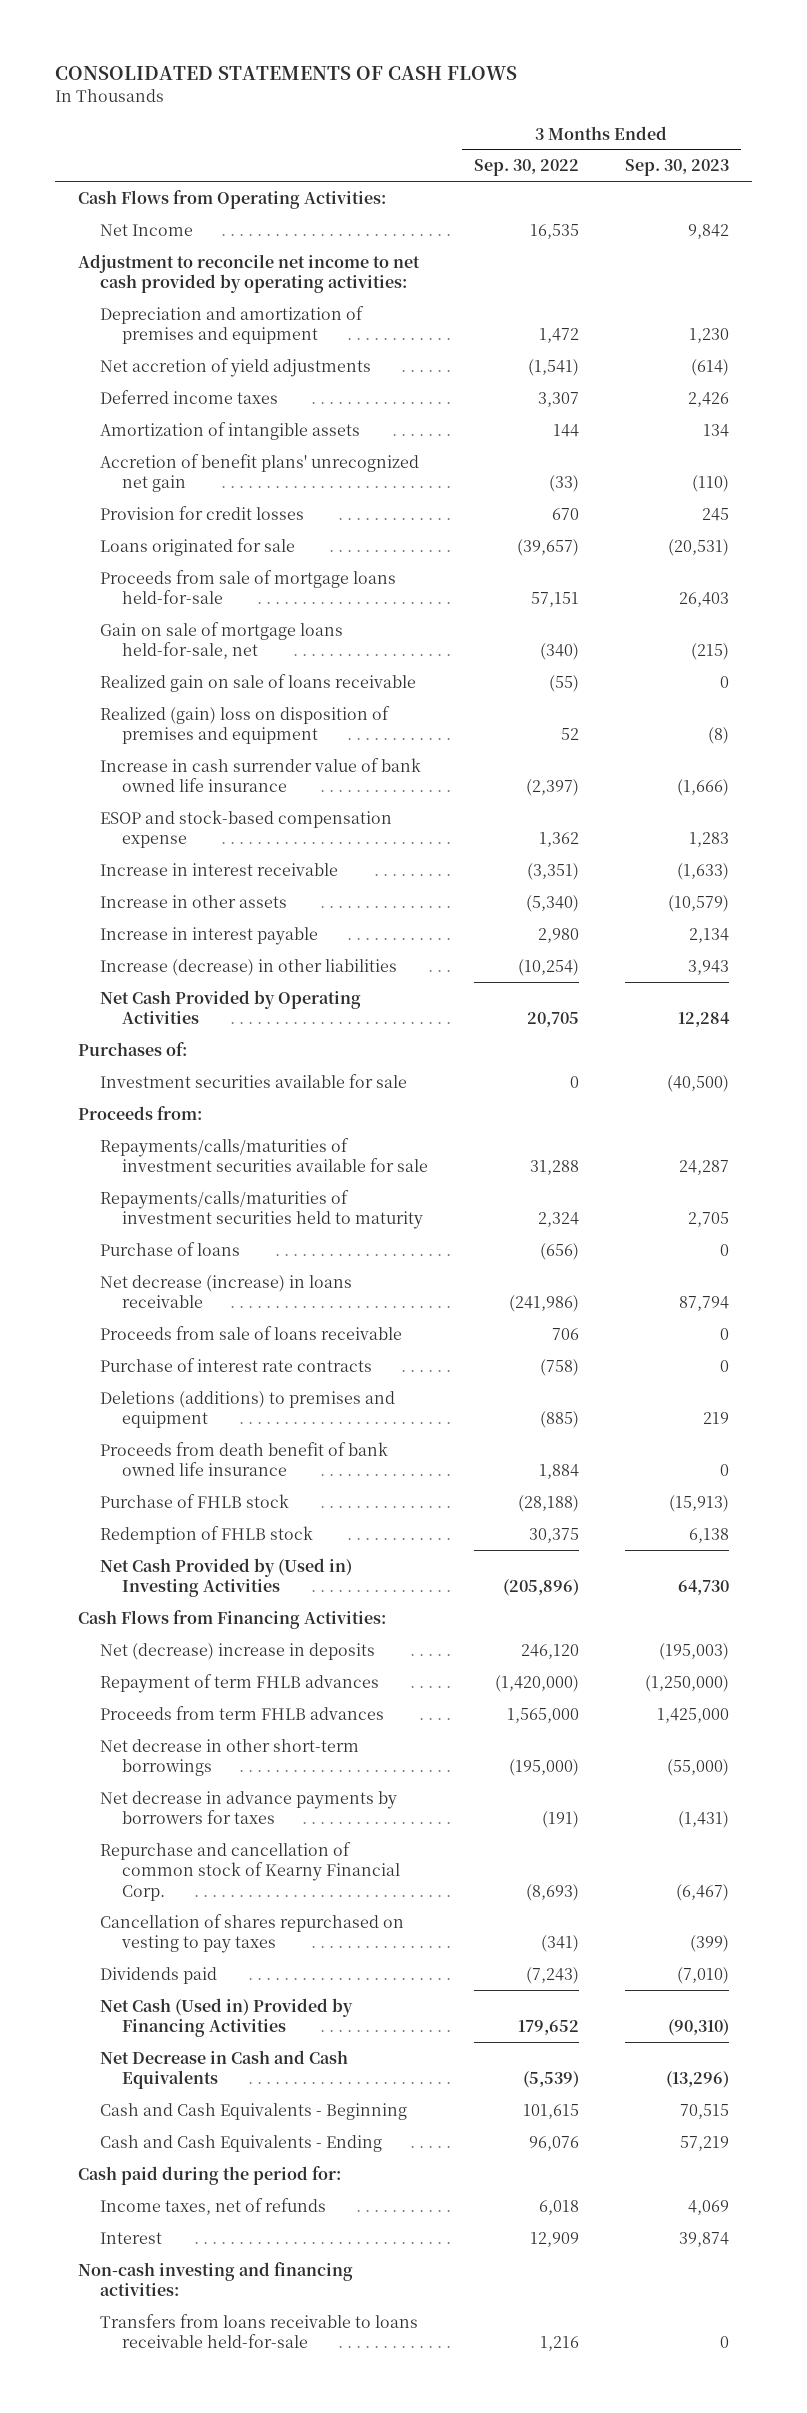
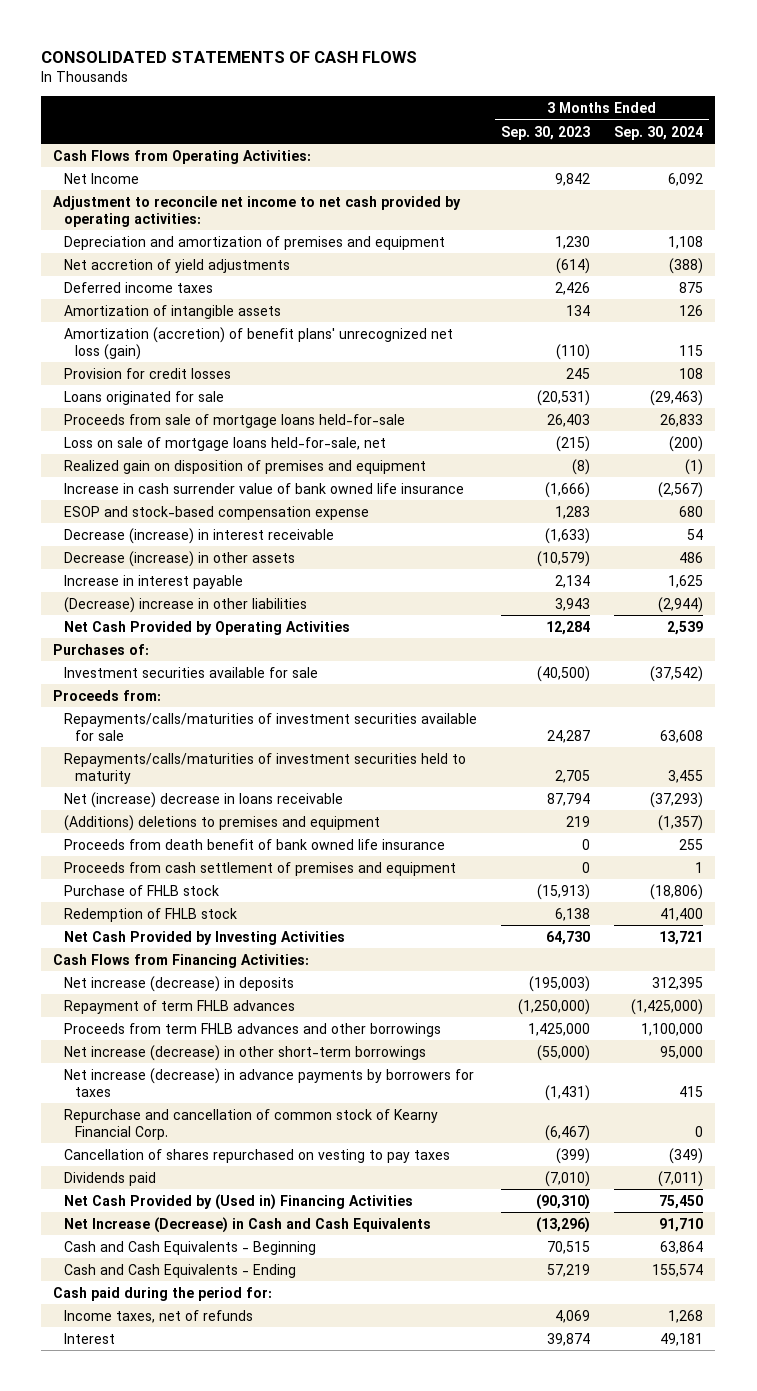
- | 3 Months Ended Sep. 30, 2022 | 3 Months Ended Sep. 30, 2023
+ | 3 Months Ended Sep. 30, 2023 | 3 Months Ended Sep. 30, 2024
- Accretion of benefit plans' unrecognized net gain | (33) | (110)
+ Amortization (accretion) of benefit plans' unrecognized net loss (gain) | (110) | 115
- Gain on sale of mortgage loans held-for-sale, net | (340) | (215)
- Realized gain on sale of loans receivable | (55) | 0
- Realized (gain) loss on disposition of premises and equipment | 52 | (8)
+ Loss on sale of mortgage loans held-for-sale, net | (215) | (200)
+ Realized gain on disposition of premises and equipment | (8) | (1)
- Increase in interest receivable | (3,351) | (1,633)
- Increase in other assets | (5,340) | (10,579)
+ Decrease (increase) in interest receivable | (1,633) | 54
+ Decrease (increase) in other assets | (10,579) | 486
- Increase (decrease) in other liabilities | (10,254) | 3,943
+ (Decrease) increase in other liabilities | 3,943 | (2,944)
- Purchase of loans | (656) | 0
- Net decrease (increase) in loans receivable | (241,986) | 87,794
- Proceeds from sale of loans receivable | 706 | 0
- Purchase of interest rate contracts | (758) | 0
- Deletions (additions) to premises and equipment | (885) | 219
+ Net (increase) decrease in loans receivable | 87,794 | (37,293)
+ (Additions) deletions to premises and equipment | 219 | (1,357)
+ Proceeds from cash settlement of premises and equipment | 0 | 1
- Net Cash Provided by (Used in) Investing Activities | (205,896) | 64,730
+ Net Cash Provided by Investing Activities | 64,730 | 13,721
- Net (decrease) increase in deposits | 246,120 | (195,003)
+ Net increase (decrease) in deposits | (195,003) | 312,395
- Proceeds from term FHLB advances | 1,565,000 | 1,425,000
- Net decrease in other short-term borrowings | (195,000) | (55,000)
- Net decrease in advance payments by borrowers for taxes | (191) | (1,431)
+ Proceeds from term FHLB advances and other borrowings | 1,425,000 | 1,100,000
+ Net increase (decrease) in other short-term borrowings | (55,000) | 95,000
+ Net increase (decrease) in advance payments by borrowers for taxes | (1,431) | 415
- Net Cash (Used in) Provided by Financing Activities | 179,652 | (90,310)
- Net Decrease in Cash and Cash Equivalents | (5,539) | (13,296)
+ Net Cash Provided by (Used in) Financing Activities | (90,310) | 75,450
+ Net Increase (Decrease) in Cash and Cash Equivalents | (13,296) | 91,710
- Non-cash investing and financing activities:
- Transfers from loans receivable to loans receivable held-for-sale | 1,216 | 0

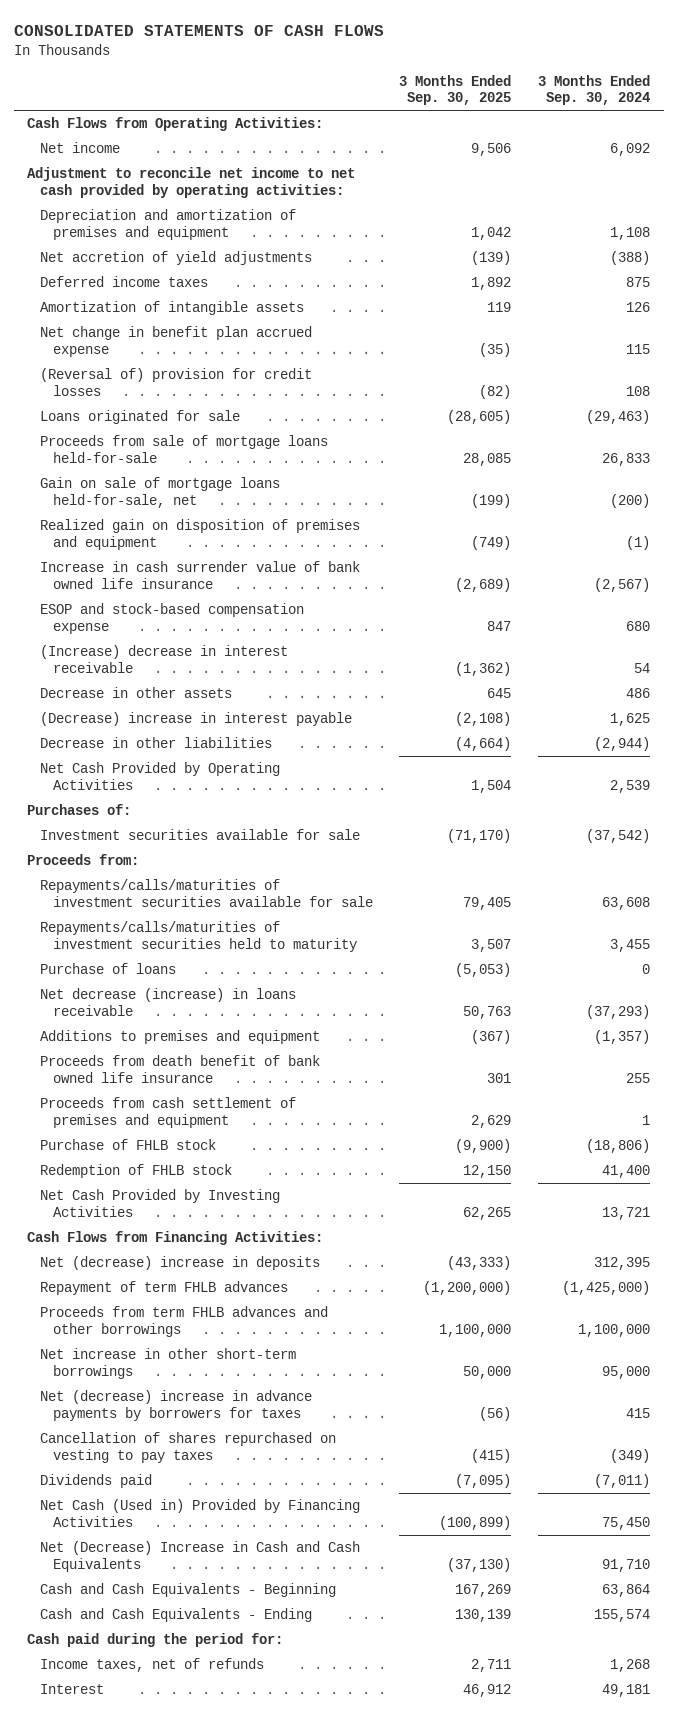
- | 3 Months Ended Sep. 30, 2023 | 3 Months Ended Sep. 30, 2024
+ | 3 Months Ended Sep. 30, 2025 | 3 Months Ended Sep. 30, 2024
- Net Income | 9,842 | 6,092
+ Net income | 9,506 | 6,092
- Amortization (accretion) of benefit plans' unrecognized net loss (gain) | (110) | 115
- Provision for credit losses | 245 | 108
+ Net change in benefit plan accrued expense | (35) | 115
+ (Reversal of) provision for credit losses | (82) | 108
- Loss on sale of mortgage loans held-for-sale, net | (215) | (200)
+ Gain on sale of mortgage loans held-for-sale, net | (199) | (200)
- Decrease (increase) in interest receivable | (1,633) | 54
- Decrease (increase) in other assets | (10,579) | 486
- Increase in interest payable | 2,134 | 1,625
- (Decrease) increase in other liabilities | 3,943 | (2,944)
+ (Increase) decrease in interest receivable | (1,362) | 54
+ Decrease in other assets | 645 | 486
+ (Decrease) increase in interest payable | (2,108) | 1,625
+ Decrease in other liabilities | (4,664) | (2,944)
- Net (increase) decrease in loans receivable | 87,794 | (37,293)
- (Additions) deletions to premises and equipment | 219 | (1,357)
+ Purchase of loans | (5,053) | 0
+ Net decrease (increase) in loans receivable | 50,763 | (37,293)
+ Additions to premises and equipment | (367) | (1,357)
- Net increase (decrease) in deposits | (195,003) | 312,395
+ Net (decrease) increase in deposits | (43,333) | 312,395
- Net increase (decrease) in other short-term borrowings | (55,000) | 95,000
- Net increase (decrease) in advance payments by borrowers for taxes | (1,431) | 415
- Repurchase and cancellation of common stock of Kearny Financial Corp. | (6,467) | 0
+ Net increase in other short-term borrowings | 50,000 | 95,000
+ Net (decrease) increase in advance payments by borrowers for taxes | (56) | 415
- Net Cash Provided by (Used in) Financing Activities | (90,310) | 75,450
- Net Increase (Decrease) in Cash and Cash Equivalents | (13,296) | 91,710
+ Net Cash (Used in) Provided by Financing Activities | (100,899) | 75,450
+ Net (Decrease) Increase in Cash and Cash Equivalents | (37,130) | 91,710

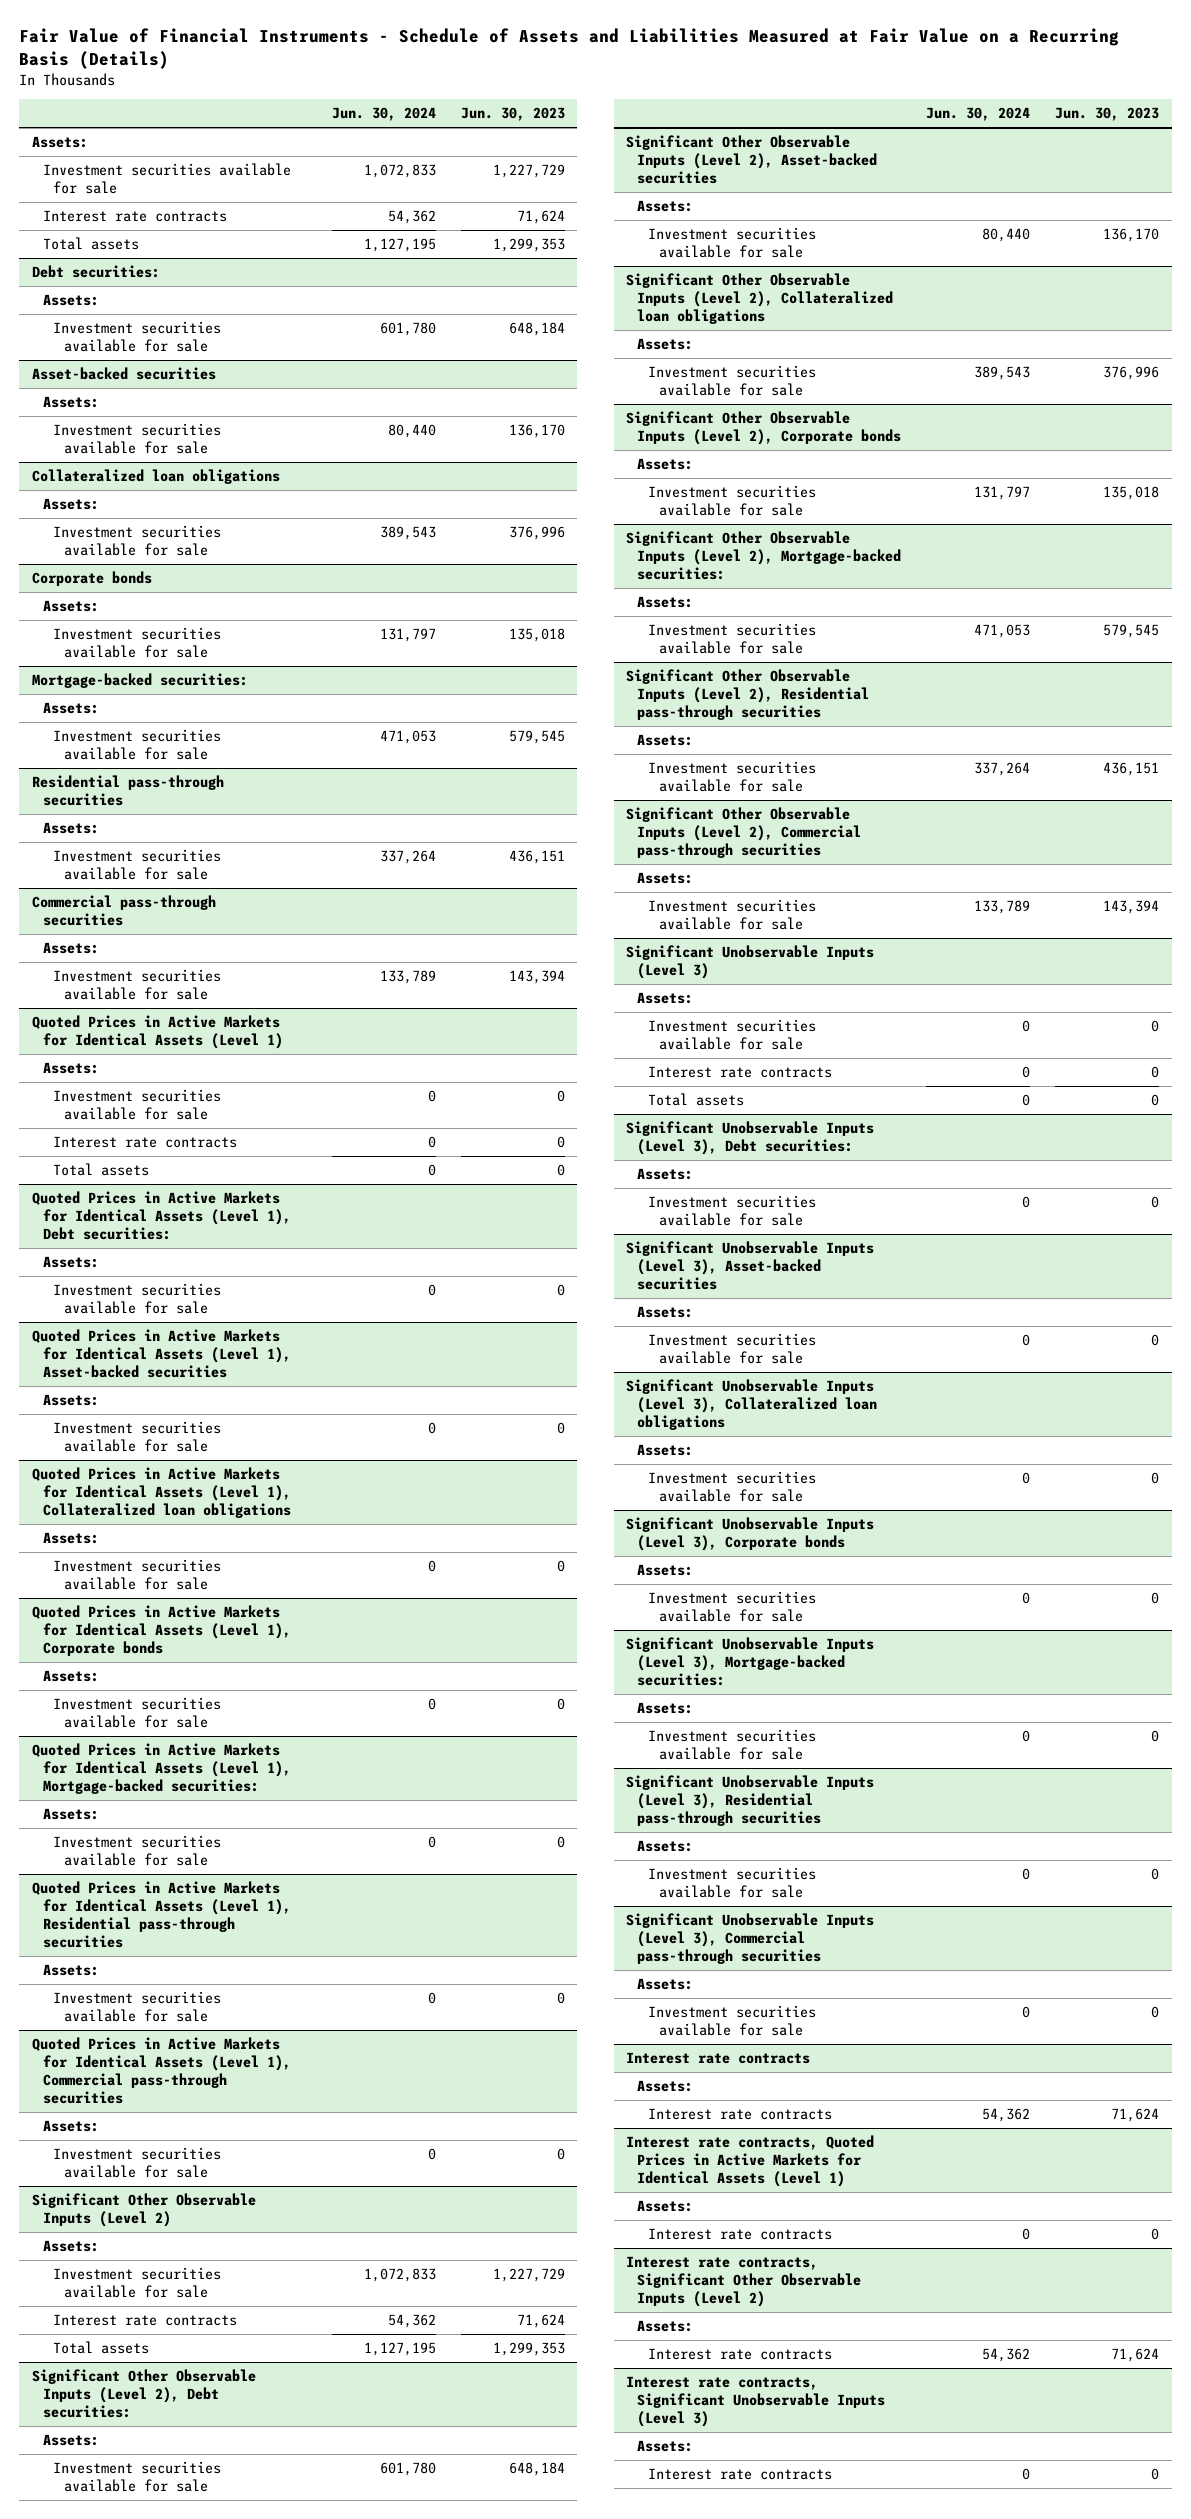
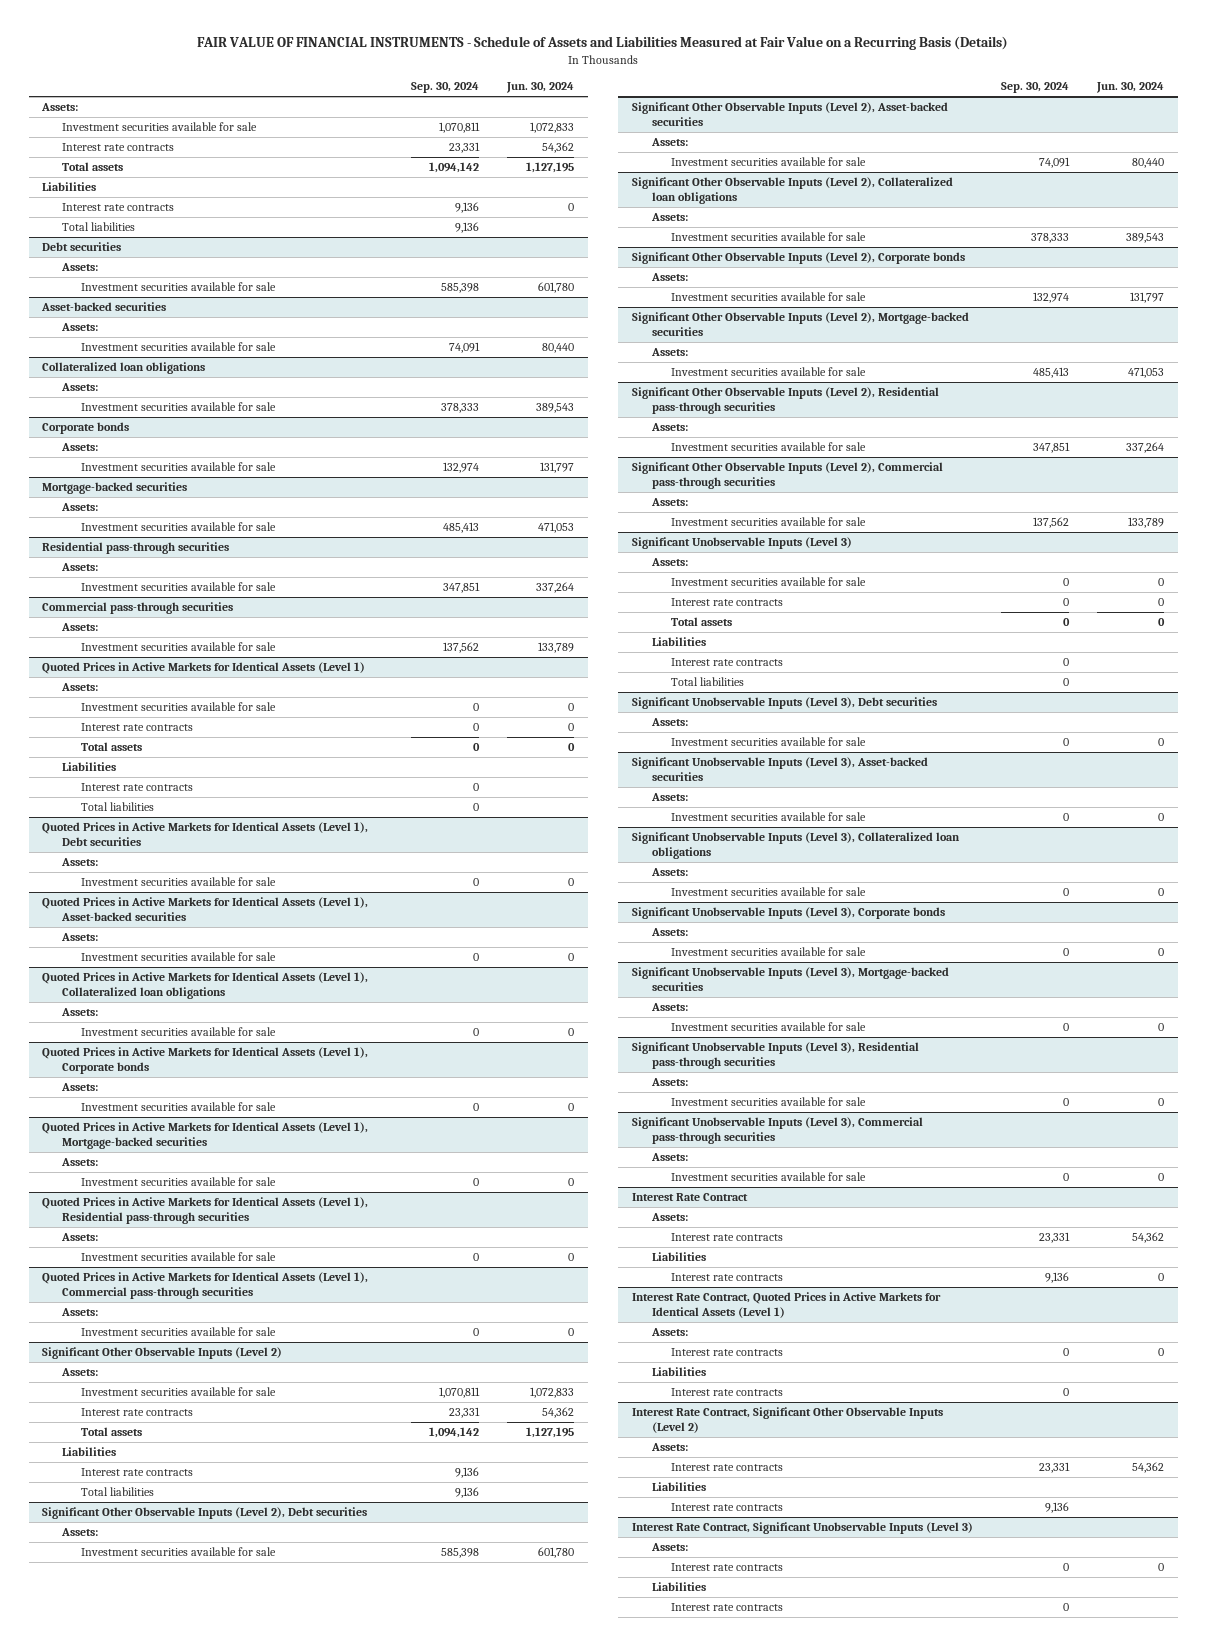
- Fair Value of Financial Instruments - Schedule of Assets and Liabilities Measured at Fair Value on a Recurring Basis (Details)
+ FAIR VALUE OF FINANCIAL INSTRUMENTS - Schedule of Assets and Liabilities Measured at Fair Value on a Recurring Basis (Details)
- | Jun. 30, 2024 | Jun. 30, 2023
+ | Sep. 30, 2024 | Jun. 30, 2024
- Debt securities:
+ Liabilities
+ Interest rate contracts | 9,136 | 0
+ Total liabilities | 9,136 |
+ Debt securities
- Mortgage-backed securities:
+ Mortgage-backed securities
- Quoted Prices in Active Markets for Identical Assets (Level 1), Debt securities:
@ Quoted Prices in Active Markets for Identical Assets (Level 1)
+ Liabilities
+ Interest rate contracts | 0 |
+ Total liabilities | 0 |
+ Quoted Prices in Active Markets for Identical Assets (Level 1), Debt securities
- Quoted Prices in Active Markets for Identical Assets (Level 1), Mortgage-backed securities:
+ Quoted Prices in Active Markets for Identical Assets (Level 1), Mortgage-backed securities
- Significant Other Observable Inputs (Level 2), Debt securities:
@ Significant Other Observable Inputs (Level 2)
+ Liabilities
+ Interest rate contracts | 9,136 |
+ Total liabilities | 9,136 |
+ Significant Other Observable Inputs (Level 2), Debt securities
- Significant Other Observable Inputs (Level 2), Mortgage-backed securities:
+ Significant Other Observable Inputs (Level 2), Mortgage-backed securities
- Significant Unobservable Inputs (Level 3), Debt securities:
@ Significant Unobservable Inputs (Level 3)
+ Liabilities
+ Interest rate contracts | 0 |
+ Total liabilities | 0 |
+ Significant Unobservable Inputs (Level 3), Debt securities
- Significant Unobservable Inputs (Level 3), Mortgage-backed securities:
+ Significant Unobservable Inputs (Level 3), Mortgage-backed securities
- Interest rate contracts
+ Interest Rate Contract
- Interest rate contracts, Quoted Prices in Active Markets for Identical Assets (Level 1)
+ Liabilities
+ Interest rate contracts | 9,136 | 0
+ Interest Rate Contract, Quoted Prices in Active Markets for Identical Assets (Level 1)
- Interest rate contracts, Significant Other Observable Inputs (Level 2)
+ Liabilities
+ Interest rate contracts | 0 |
+ Interest Rate Contract, Significant Other Observable Inputs (Level 2)
- Interest rate contracts, Significant Unobservable Inputs (Level 3)
+ Liabilities
+ Interest rate contracts | 9,136 |
+ Interest Rate Contract, Significant Unobservable Inputs (Level 3)
+ Liabilities
+ Interest rate contracts | 0 |

